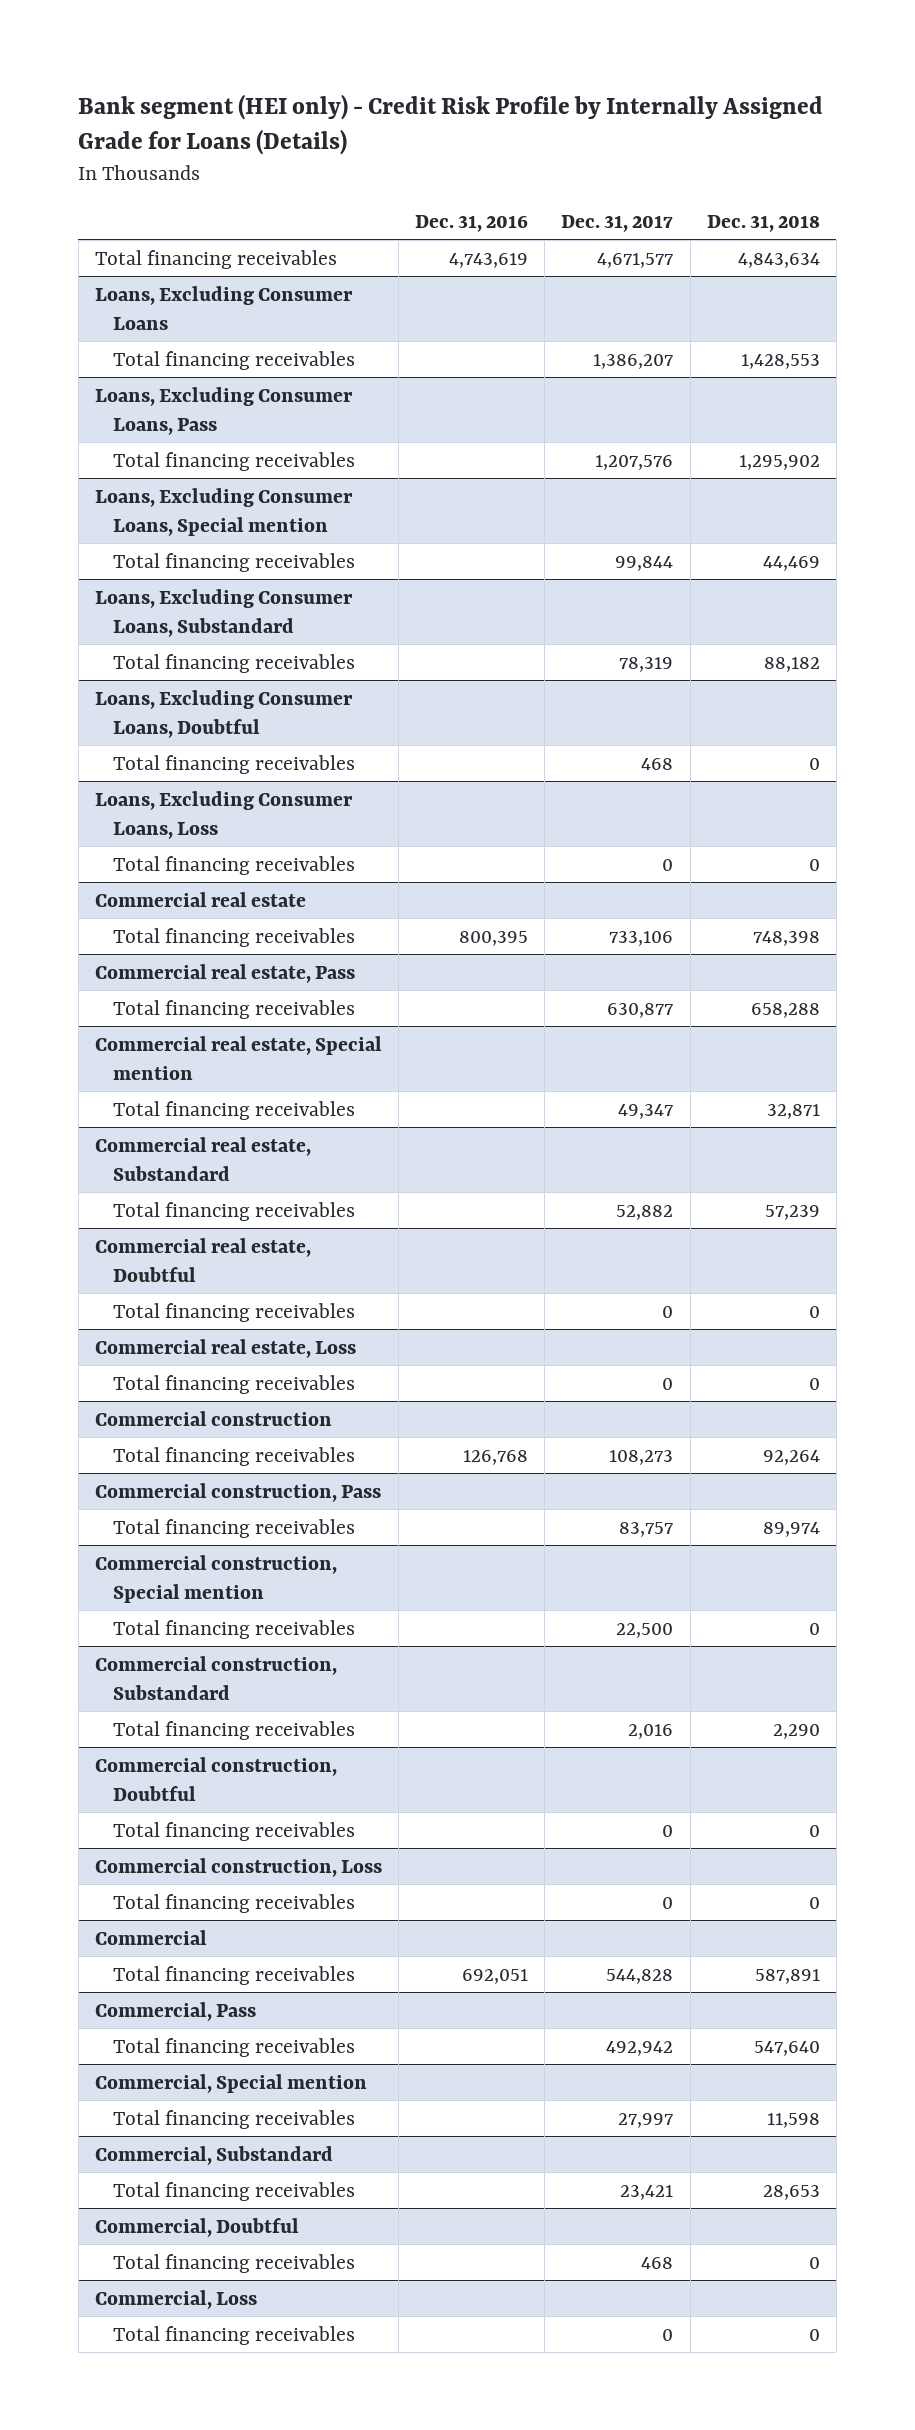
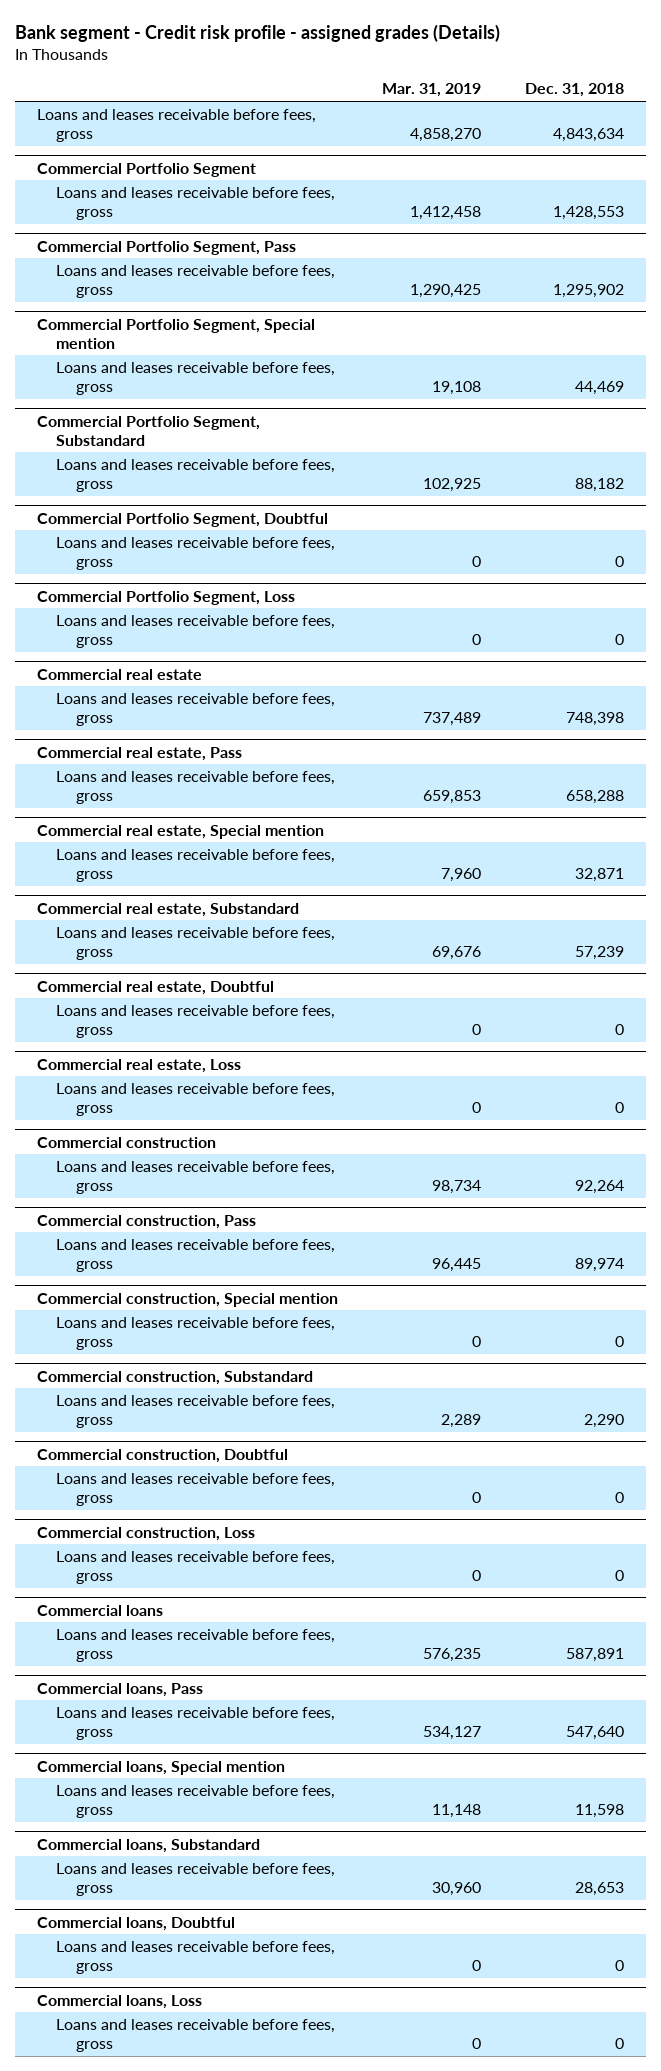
- Bank segment (HEI only) - Credit Risk Profile by Internally Assigned Grade for Loans (Details)
+ Bank segment - Credit risk profile - assigned grades (Details)
- | Dec. 31, 2016 | Dec. 31, 2017 | Dec. 31, 2018
+ | Mar. 31, 2019 | Dec. 31, 2018
- Total financing receivables | 4,743,619 | 4,671,577 | 4,843,634
- Loans, Excluding Consumer Loans
- Total financing receivables | | 1,386,207 | 1,428,553
- Loans, Excluding Consumer Loans, Pass
- Total financing receivables | | 1,207,576 | 1,295,902
- Loans, Excluding Consumer Loans, Special mention
- Total financing receivables | | 99,844 | 44,469
- Loans, Excluding Consumer Loans, Substandard
- Total financing receivables | | 78,319 | 88,182
- Loans, Excluding Consumer Loans, Doubtful
- Total financing receivables | | 468 | 0
- Loans, Excluding Consumer Loans, Loss
- Total financing receivables | | 0 | 0
+ Loans and leases receivable before fees, gross | 4,858,270 | 4,843,634
+ Commercial Portfolio Segment
+ Loans and leases receivable before fees, gross | 1,412,458 | 1,428,553
+ Commercial Portfolio Segment, Pass
+ Loans and leases receivable before fees, gross | 1,290,425 | 1,295,902
+ Commercial Portfolio Segment, Special mention
+ Loans and leases receivable before fees, gross | 19,108 | 44,469
+ Commercial Portfolio Segment, Substandard
+ Loans and leases receivable before fees, gross | 102,925 | 88,182
+ Commercial Portfolio Segment, Doubtful
+ Loans and leases receivable before fees, gross | 0 | 0
+ Commercial Portfolio Segment, Loss
+ Loans and leases receivable before fees, gross | 0 | 0
@ Commercial real estate
- Total financing receivables | 800,395 | 733,106 | 748,398
+ Loans and leases receivable before fees, gross | 737,489 | 748,398
@ Commercial real estate, Pass
- Total financing receivables | | 630,877 | 658,288
+ Loans and leases receivable before fees, gross | 659,853 | 658,288
@ Commercial real estate, Special mention
- Total financing receivables | | 49,347 | 32,871
+ Loans and leases receivable before fees, gross | 7,960 | 32,871
@ Commercial real estate, Substandard
- Total financing receivables | | 52,882 | 57,239
+ Loans and leases receivable before fees, gross | 69,676 | 57,239
@ Commercial real estate, Doubtful
- Total financing receivables | | 0 | 0
+ Loans and leases receivable before fees, gross | 0 | 0
@ Commercial real estate, Loss
- Total financing receivables | | 0 | 0
+ Loans and leases receivable before fees, gross | 0 | 0
@ Commercial construction
- Total financing receivables | 126,768 | 108,273 | 92,264
+ Loans and leases receivable before fees, gross | 98,734 | 92,264
@ Commercial construction, Pass
- Total financing receivables | | 83,757 | 89,974
+ Loans and leases receivable before fees, gross | 96,445 | 89,974
@ Commercial construction, Special mention
- Total financing receivables | | 22,500 | 0
+ Loans and leases receivable before fees, gross | 0 | 0
@ Commercial construction, Substandard
- Total financing receivables | | 2,016 | 2,290
+ Loans and leases receivable before fees, gross | 2,289 | 2,290
@ Commercial construction, Doubtful
- Total financing receivables | | 0 | 0
+ Loans and leases receivable before fees, gross | 0 | 0
@ Commercial construction, Loss
- Total financing receivables | | 0 | 0
- Commercial
- Total financing receivables | 692,051 | 544,828 | 587,891
- Commercial, Pass
- Total financing receivables | | 492,942 | 547,640
- Commercial, Special mention
- Total financing receivables | | 27,997 | 11,598
- Commercial, Substandard
- Total financing receivables | | 23,421 | 28,653
- Commercial, Doubtful
- Total financing receivables | | 468 | 0
- Commercial, Loss
- Total financing receivables | | 0 | 0
@ Commercial construction, Loss
+ Loans and leases receivable before fees, gross | 0 | 0
+ Commercial loans
+ Loans and leases receivable before fees, gross | 576,235 | 587,891
+ Commercial loans, Pass
+ Loans and leases receivable before fees, gross | 534,127 | 547,640
+ Commercial loans, Special mention
+ Loans and leases receivable before fees, gross | 11,148 | 11,598
+ Commercial loans, Substandard
+ Loans and leases receivable before fees, gross | 30,960 | 28,653
+ Commercial loans, Doubtful
+ Loans and leases receivable before fees, gross | 0 | 0
+ Commercial loans, Loss
+ Loans and leases receivable before fees, gross | 0 | 0

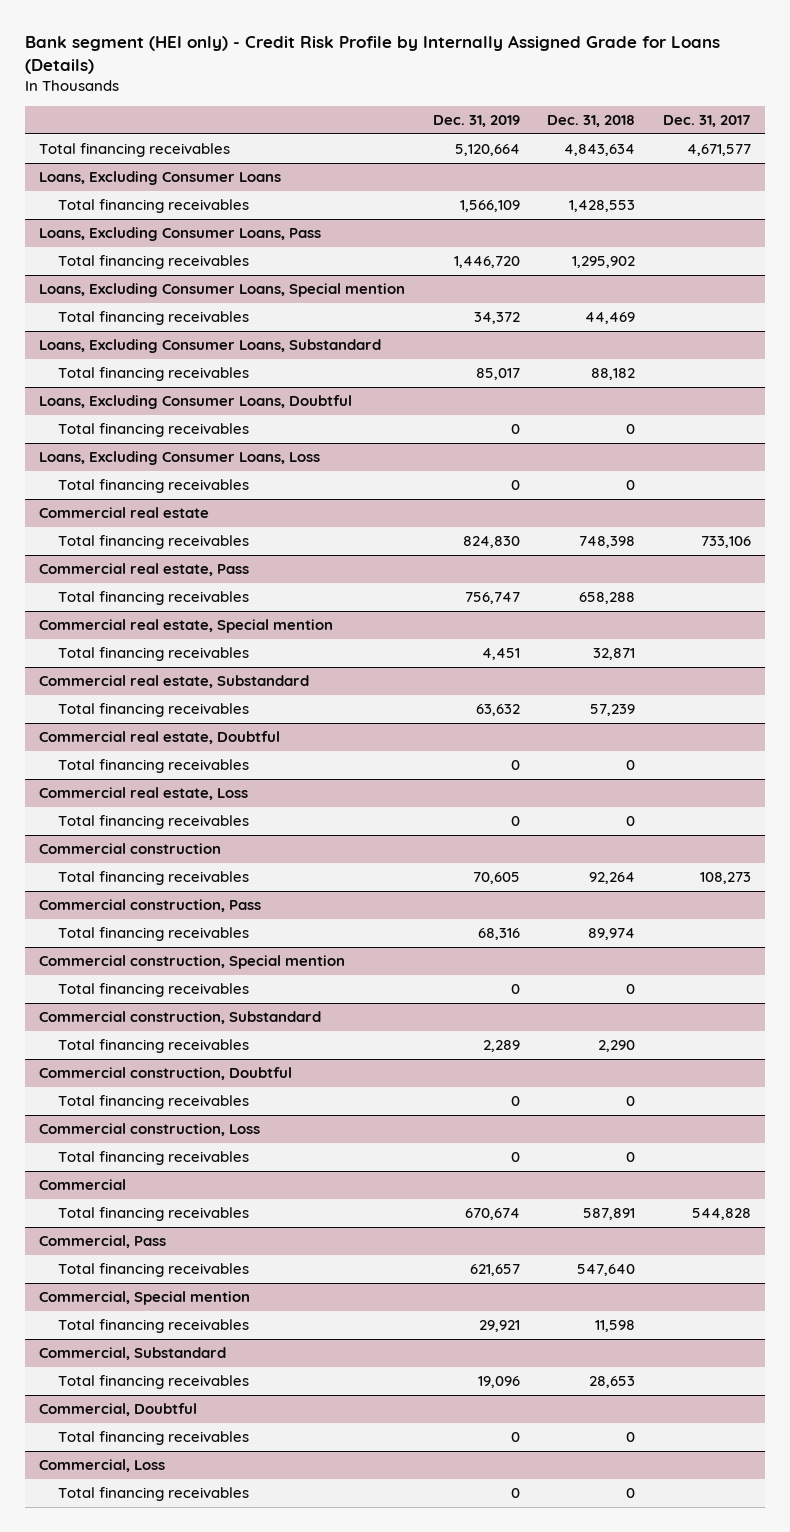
- Bank segment - Credit risk profile - assigned grades (Details)
+ Bank segment (HEI only) - Credit Risk Profile by Internally Assigned Grade for Loans (Details)
- | Mar. 31, 2019 | Dec. 31, 2018
+ | Dec. 31, 2019 | Dec. 31, 2018 | Dec. 31, 2017
- Loans and leases receivable before fees, gross | 4,858,270 | 4,843,634
- Commercial Portfolio Segment
- Loans and leases receivable before fees, gross | 1,412,458 | 1,428,553
- Commercial Portfolio Segment, Pass
- Loans and leases receivable before fees, gross | 1,290,425 | 1,295,902
- Commercial Portfolio Segment, Special mention
- Loans and leases receivable before fees, gross | 19,108 | 44,469
- Commercial Portfolio Segment, Substandard
- Loans and leases receivable before fees, gross | 102,925 | 88,182
- Commercial Portfolio Segment, Doubtful
- Loans and leases receivable before fees, gross | 0 | 0
- Commercial Portfolio Segment, Loss
- Loans and leases receivable before fees, gross | 0 | 0
+ Total financing receivables | 5,120,664 | 4,843,634 | 4,671,577
+ Loans, Excluding Consumer Loans
+ Total financing receivables | 1,566,109 | 1,428,553 |
+ Loans, Excluding Consumer Loans, Pass
+ Total financing receivables | 1,446,720 | 1,295,902 |
+ Loans, Excluding Consumer Loans, Special mention
+ Total financing receivables | 34,372 | 44,469 |
+ Loans, Excluding Consumer Loans, Substandard
+ Total financing receivables | 85,017 | 88,182 |
+ Loans, Excluding Consumer Loans, Doubtful
+ Total financing receivables | 0 | 0 |
+ Loans, Excluding Consumer Loans, Loss
+ Total financing receivables | 0 | 0 |
@ Commercial real estate
- Loans and leases receivable before fees, gross | 737,489 | 748,398
+ Total financing receivables | 824,830 | 748,398 | 733,106
@ Commercial real estate, Pass
- Loans and leases receivable before fees, gross | 659,853 | 658,288
+ Total financing receivables | 756,747 | 658,288 |
@ Commercial real estate, Special mention
- Loans and leases receivable before fees, gross | 7,960 | 32,871
+ Total financing receivables | 4,451 | 32,871 |
@ Commercial real estate, Substandard
- Loans and leases receivable before fees, gross | 69,676 | 57,239
+ Total financing receivables | 63,632 | 57,239 |
@ Commercial real estate, Doubtful
- Loans and leases receivable before fees, gross | 0 | 0
+ Total financing receivables | 0 | 0 |
@ Commercial real estate, Loss
- Loans and leases receivable before fees, gross | 0 | 0
+ Total financing receivables | 0 | 0 |
@ Commercial construction
- Loans and leases receivable before fees, gross | 98,734 | 92,264
+ Total financing receivables | 70,605 | 92,264 | 108,273
@ Commercial construction, Pass
- Loans and leases receivable before fees, gross | 96,445 | 89,974
+ Total financing receivables | 68,316 | 89,974 |
@ Commercial construction, Special mention
- Loans and leases receivable before fees, gross | 0 | 0
+ Total financing receivables | 0 | 0 |
@ Commercial construction, Substandard
- Loans and leases receivable before fees, gross | 2,289 | 2,290
+ Total financing receivables | 2,289 | 2,290 |
@ Commercial construction, Doubtful
- Loans and leases receivable before fees, gross | 0 | 0
+ Total financing receivables | 0 | 0 |
@ Commercial construction, Loss
- Loans and leases receivable before fees, gross | 0 | 0
- Commercial loans
- Loans and leases receivable before fees, gross | 576,235 | 587,891
- Commercial loans, Pass
- Loans and leases receivable before fees, gross | 534,127 | 547,640
- Commercial loans, Special mention
- Loans and leases receivable before fees, gross | 11,148 | 11,598
- Commercial loans, Substandard
- Loans and leases receivable before fees, gross | 30,960 | 28,653
- Commercial loans, Doubtful
- Loans and leases receivable before fees, gross | 0 | 0
- Commercial loans, Loss
- Loans and leases receivable before fees, gross | 0 | 0
@ Commercial construction, Loss
+ Total financing receivables | 0 | 0 |
+ Commercial
+ Total financing receivables | 670,674 | 587,891 | 544,828
+ Commercial, Pass
+ Total financing receivables | 621,657 | 547,640 |
+ Commercial, Special mention
+ Total financing receivables | 29,921 | 11,598 |
+ Commercial, Substandard
+ Total financing receivables | 19,096 | 28,653 |
+ Commercial, Doubtful
+ Total financing receivables | 0 | 0 |
+ Commercial, Loss
+ Total financing receivables | 0 | 0 |

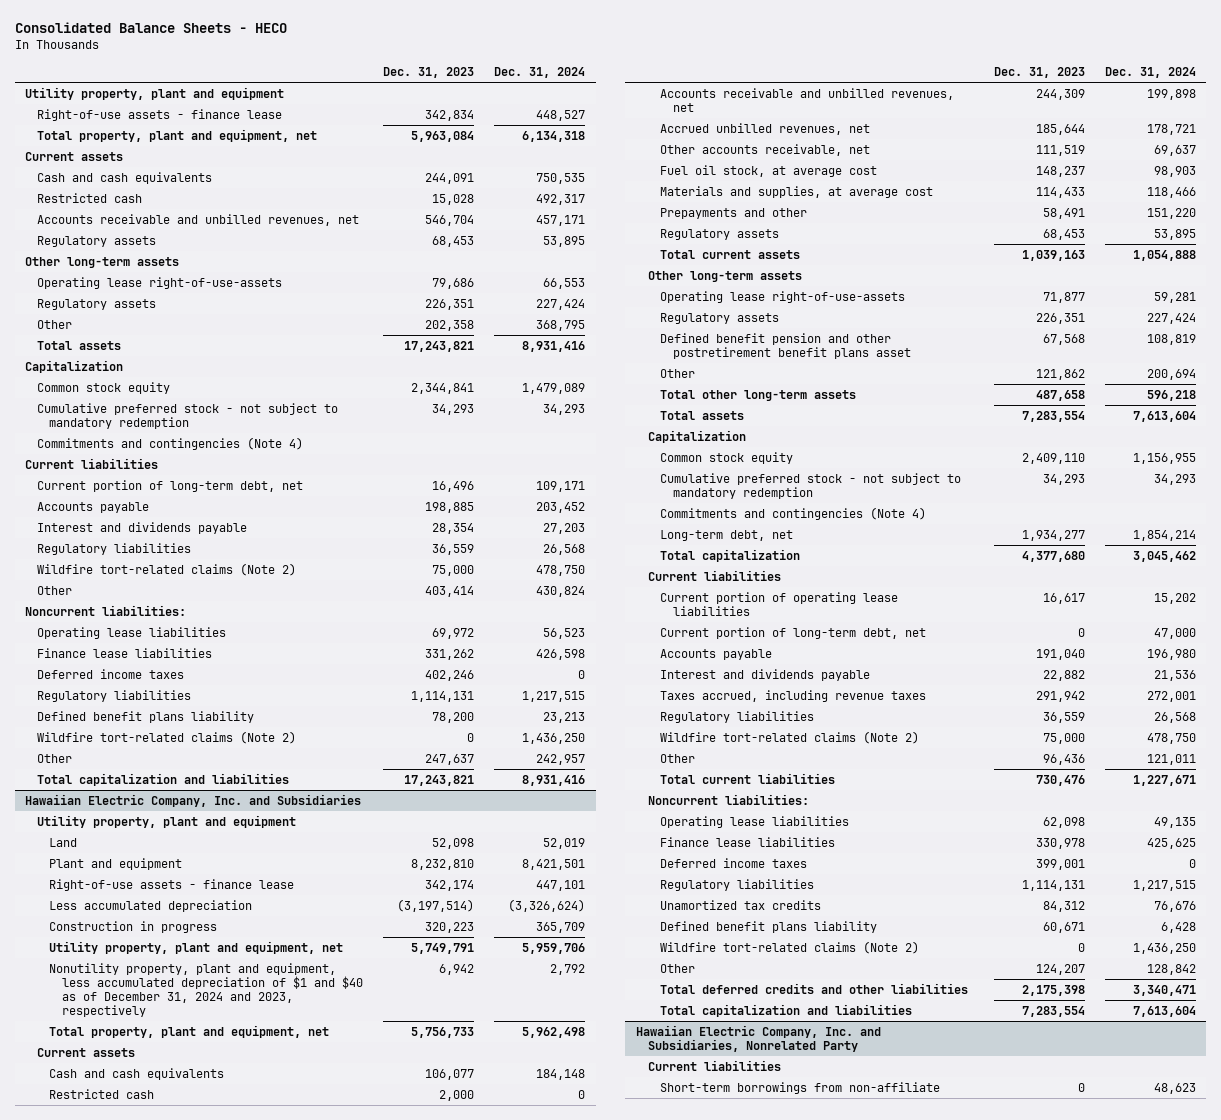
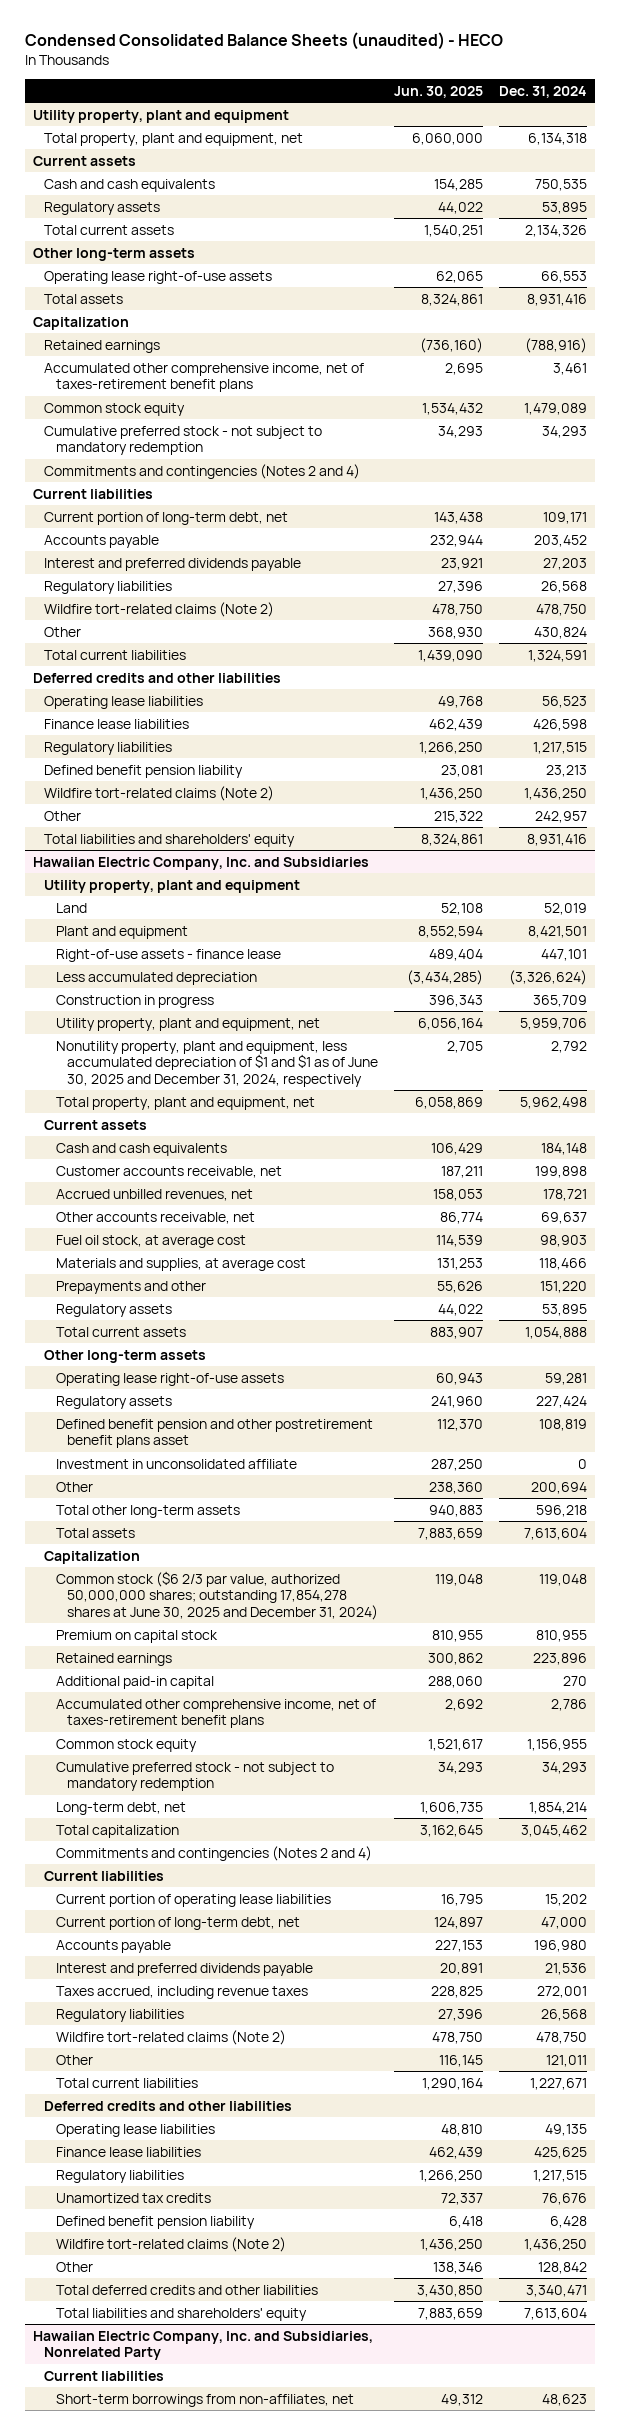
- Consolidated Balance Sheets - HECO
+ Condensed Consolidated Balance Sheets (unaudited) - HECO
- | Dec. 31, 2023 | Dec. 31, 2024
+ | Jun. 30, 2025 | Dec. 31, 2024
- Right-of-use assets - finance lease | 342,834 | 448,527
- Restricted cash | 15,028 | 492,317
- Accounts receivable and unbilled revenues, net | 546,704 | 457,171
+ Total current assets | 1,540,251 | 2,134,326
- Operating lease right-of-use-assets | 79,686 | 66,553
- Regulatory assets | 226,351 | 227,424
- Other | 202,358 | 368,795
+ Operating lease right-of-use assets | 62,065 | 66,553
+ Retained earnings | (736,160) | (788,916)
+ Accumulated other comprehensive income, net of taxes-retirement benefit plans | 2,695 | 3,461
- Commitments and contingencies (Note 4)
+ Commitments and contingencies (Notes 2 and 4)
- Interest and dividends payable | 28,354 | 27,203
+ Interest and preferred dividends payable | 23,921 | 27,203
- Noncurrent liabilities:
+ Total current liabilities | 1,439,090 | 1,324,591
+ Deferred credits and other liabilities
- Deferred income taxes | 402,246 | 0
- Defined benefit plans liability | 78,200 | 23,213
+ Defined benefit pension liability | 23,081 | 23,213
- Total capitalization and liabilities | 17,243,821 | 8,931,416
+ Total liabilities and shareholders' equity | 8,324,861 | 8,931,416
@ Hawaiian Electric Company, Inc. and Subsidiaries
- Nonutility property, plant and equipment, less accumulated depreciation of $1 and $40 as of December 31, 2024 and 2023, respectively | 6,942 | 2,792
+ Nonutility property, plant and equipment, less accumulated depreciation of $1 and $1 as of June 30, 2025 and December 31, 2024, respectively | 2,705 | 2,792
- Restricted cash | 2,000 | 0
- Accounts receivable and unbilled revenues, net | 244,309 | 199,898
+ Customer accounts receivable, net | 187,211 | 199,898
- Operating lease right-of-use-assets | 71,877 | 59,281
+ Operating lease right-of-use assets | 60,943 | 59,281
+ Investment in unconsolidated affiliate | 287,250 | 0
+ Common stock ($6 2/3 par value, authorized 50,000,000 shares; outstanding 17,854,278 shares at June 30, 2025 and December 31, 2024) | 119,048 | 119,048
+ Premium on capital stock | 810,955 | 810,955
+ Retained earnings | 300,862 | 223,896
+ Additional paid-in capital | 288,060 | 270
+ Accumulated other comprehensive income, net of taxes-retirement benefit plans | 2,692 | 2,786
- Commitments and contingencies (Note 4)
+ Commitments and contingencies (Notes 2 and 4)
- Interest and dividends payable | 22,882 | 21,536
+ Interest and preferred dividends payable | 20,891 | 21,536
- Noncurrent liabilities:
+ Deferred credits and other liabilities
- Deferred income taxes | 399,001 | 0
- Defined benefit plans liability | 60,671 | 6,428
+ Defined benefit pension liability | 6,418 | 6,428
- Total capitalization and liabilities | 7,283,554 | 7,613,604
+ Total liabilities and shareholders' equity | 7,883,659 | 7,613,604
@ Hawaiian Electric Company, Inc. and Subsidiaries, Nonrelated Party
- Short-term borrowings from non-affiliate | 0 | 48,623
+ Short-term borrowings from non-affiliates, net | 49,312 | 48,623

